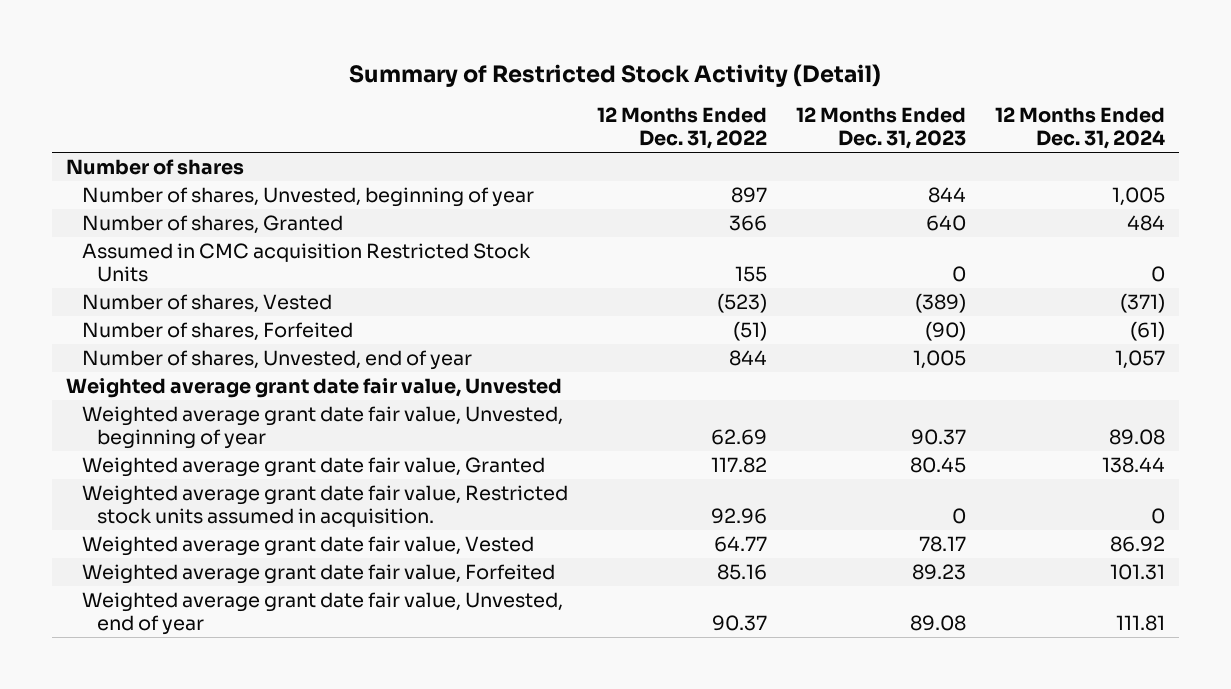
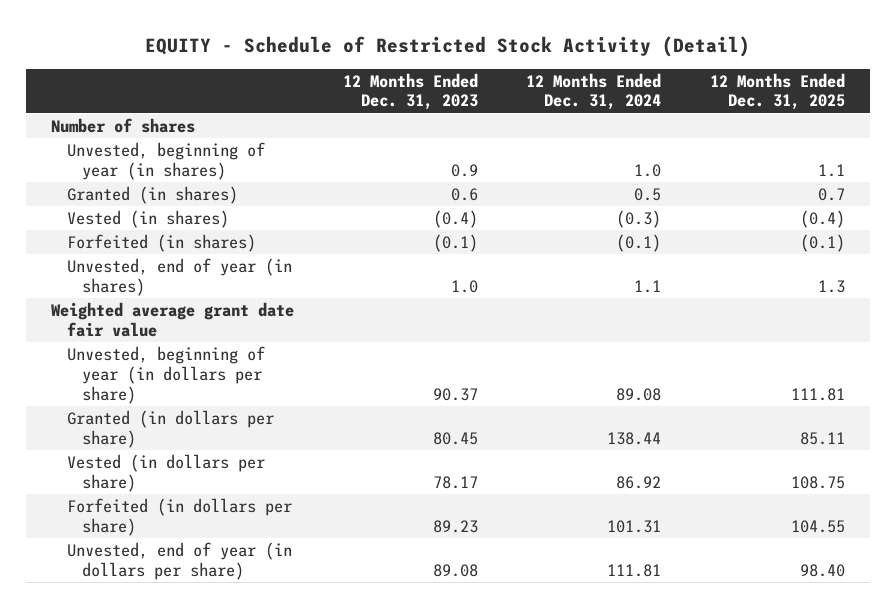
- Summary of Restricted Stock Activity (Detail)
+ EQUITY - Schedule of Restricted Stock Activity (Detail)
- | 12 Months Ended Dec. 31, 2022 | 12 Months Ended Dec. 31, 2023 | 12 Months Ended Dec. 31, 2024
+ | 12 Months Ended Dec. 31, 2023 | 12 Months Ended Dec. 31, 2024 | 12 Months Ended Dec. 31, 2025
- Number of shares, Unvested, beginning of year | 897 | 844 | 1,005
- Number of shares, Granted | 366 | 640 | 484
- Assumed in CMC acquisition Restricted Stock Units | 155 | 0 | 0
- Number of shares, Vested | (523) | (389) | (371)
- Number of shares, Forfeited | (51) | (90) | (61)
- Number of shares, Unvested, end of year | 844 | 1,005 | 1,057
- Weighted average grant date fair value, Unvested
- Weighted average grant date fair value, Unvested, beginning of year | 62.69 | 90.37 | 89.08
- Weighted average grant date fair value, Granted | 117.82 | 80.45 | 138.44
- Weighted average grant date fair value, Restricted stock units assumed in acquisition. | 92.96 | 0 | 0
- Weighted average grant date fair value, Vested | 64.77 | 78.17 | 86.92
- Weighted average grant date fair value, Forfeited | 85.16 | 89.23 | 101.31
- Weighted average grant date fair value, Unvested, end of year | 90.37 | 89.08 | 111.81
+ Unvested, beginning of year (in shares) | 0.9 | 1.0 | 1.1
+ Granted (in shares) | 0.6 | 0.5 | 0.7
+ Vested (in shares) | (0.4) | (0.3) | (0.4)
+ Forfeited (in shares) | (0.1) | (0.1) | (0.1)
+ Unvested, end of year (in shares) | 1.0 | 1.1 | 1.3
+ Weighted average grant date fair value
+ Unvested, beginning of year (in dollars per share) | 90.37 | 89.08 | 111.81
+ Granted (in dollars per share) | 80.45 | 138.44 | 85.11
+ Vested (in dollars per share) | 78.17 | 86.92 | 108.75
+ Forfeited (in dollars per share) | 89.23 | 101.31 | 104.55
+ Unvested, end of year (in dollars per share) | 89.08 | 111.81 | 98.40

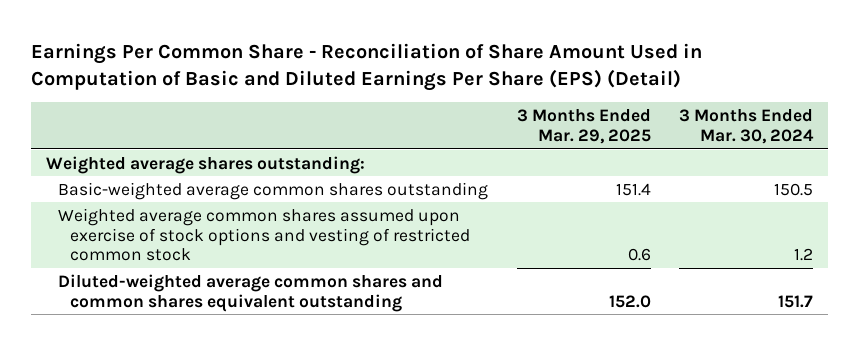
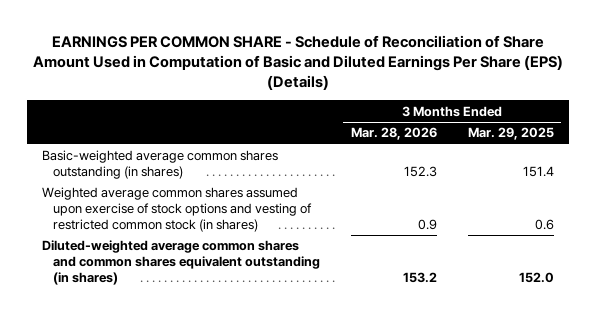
- Earnings Per Common Share - Reconciliation of Share Amount Used in Computation of Basic and Diluted Earnings Per Share (EPS) (Detail)
+ EARNINGS PER COMMON SHARE - Schedule of Reconciliation of Share Amount Used in Computation of Basic and Diluted Earnings Per Share (EPS) (Details)
- | 3 Months Ended Mar. 29, 2025 | 3 Months Ended Mar. 30, 2024
+ | 3 Months Ended Mar. 28, 2026 | 3 Months Ended Mar. 29, 2025
- Weighted average shares outstanding:
- Basic-weighted average common shares outstanding | 151.4 | 150.5
- Weighted average common shares assumed upon exercise of stock options and vesting of restricted common stock | 0.6 | 1.2
- Diluted-weighted average common shares and common shares equivalent outstanding | 152.0 | 151.7
+ Basic-weighted average common shares outstanding (in shares) | 152.3 | 151.4
+ Weighted average common shares assumed upon exercise of stock options and vesting of restricted common stock (in shares) | 0.9 | 0.6
+ Diluted-weighted average common shares and common shares equivalent outstanding (in shares) | 153.2 | 152.0

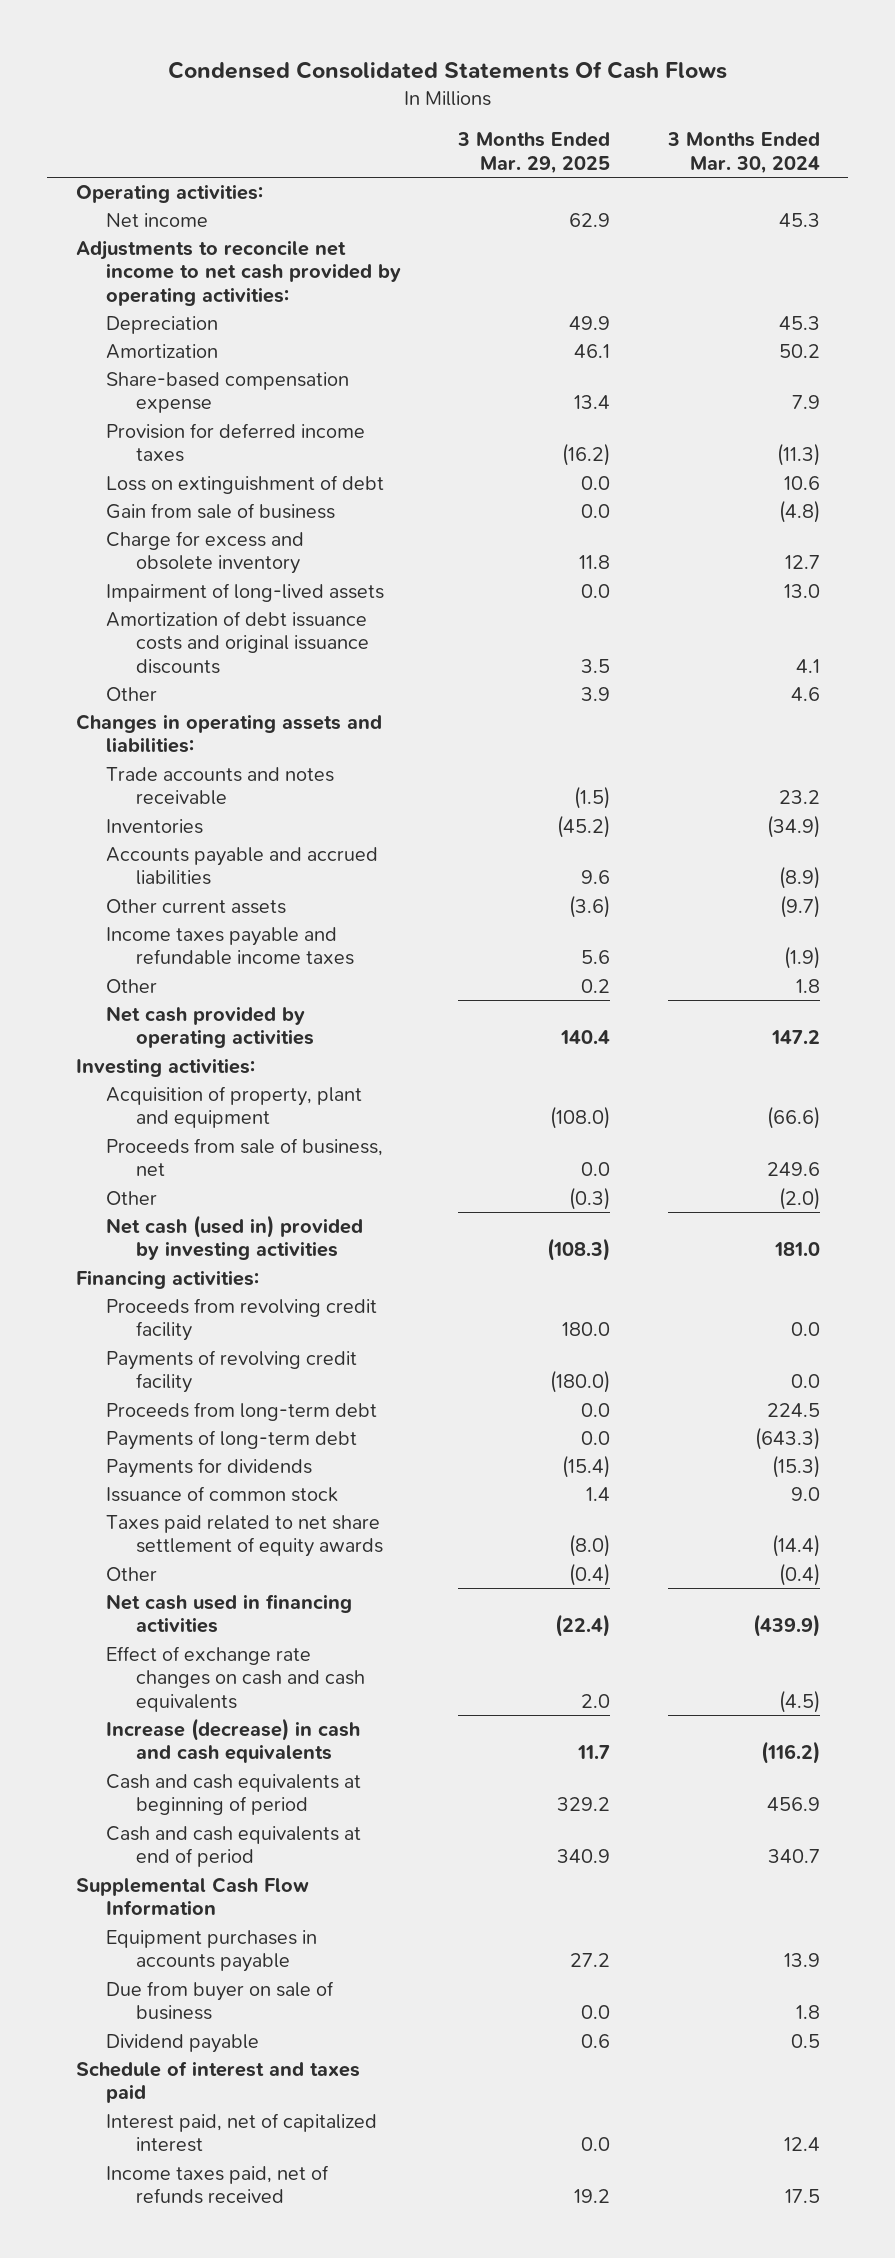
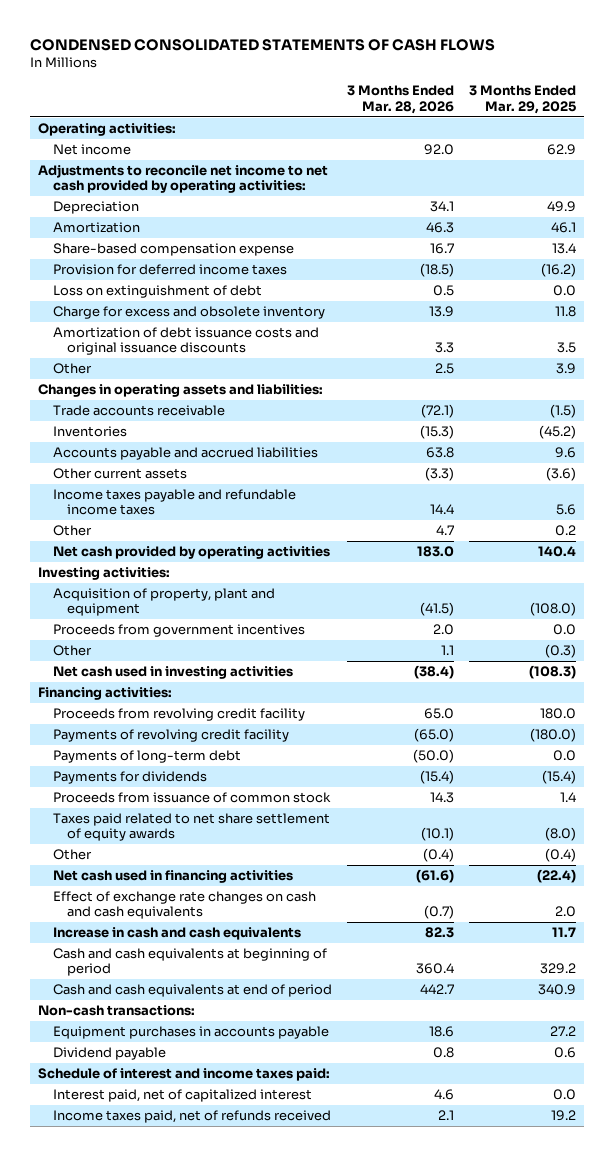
- Condensed Consolidated Statements Of Cash Flows
+ CONDENSED CONSOLIDATED STATEMENTS OF CASH FLOWS
- | 3 Months Ended Mar. 29, 2025 | 3 Months Ended Mar. 30, 2024
+ | 3 Months Ended Mar. 28, 2026 | 3 Months Ended Mar. 29, 2025
- Gain from sale of business | 0.0 | (4.8)
- Impairment of long-lived assets | 0.0 | 13.0
- Trade accounts and notes receivable | (1.5) | 23.2
+ Trade accounts receivable | (72.1) | (1.5)
- Proceeds from sale of business, net | 0.0 | 249.6
+ Proceeds from government incentives | 2.0 | 0.0
- Net cash (used in) provided by investing activities | (108.3) | 181.0
+ Net cash used in investing activities | (38.4) | (108.3)
- Proceeds from long-term debt | 0.0 | 224.5
- Issuance of common stock | 1.4 | 9.0
+ Proceeds from issuance of common stock | 14.3 | 1.4
- Increase (decrease) in cash and cash equivalents | 11.7 | (116.2)
+ Increase in cash and cash equivalents | 82.3 | 11.7
- Supplemental Cash Flow Information
+ Non-cash transactions:
- Due from buyer on sale of business | 0.0 | 1.8
- Schedule of interest and taxes paid
+ Schedule of interest and income taxes paid:

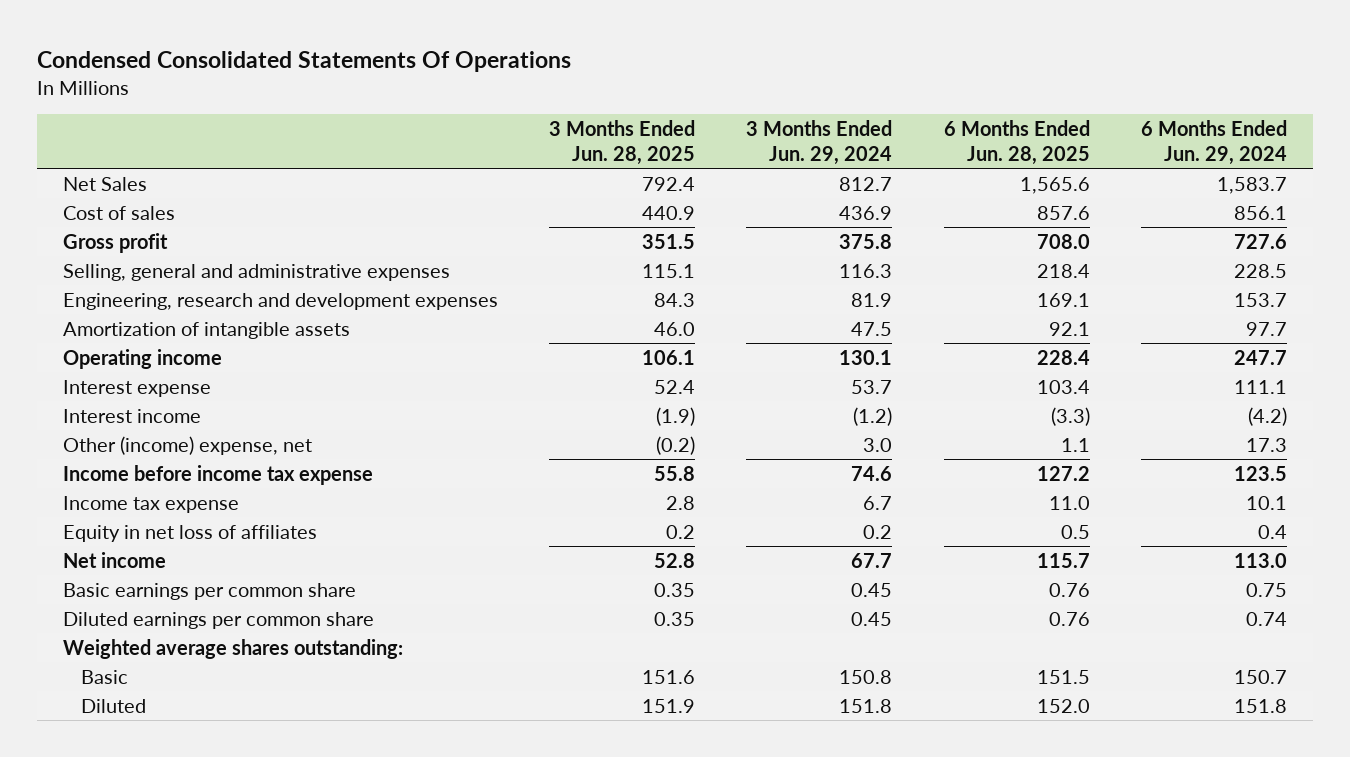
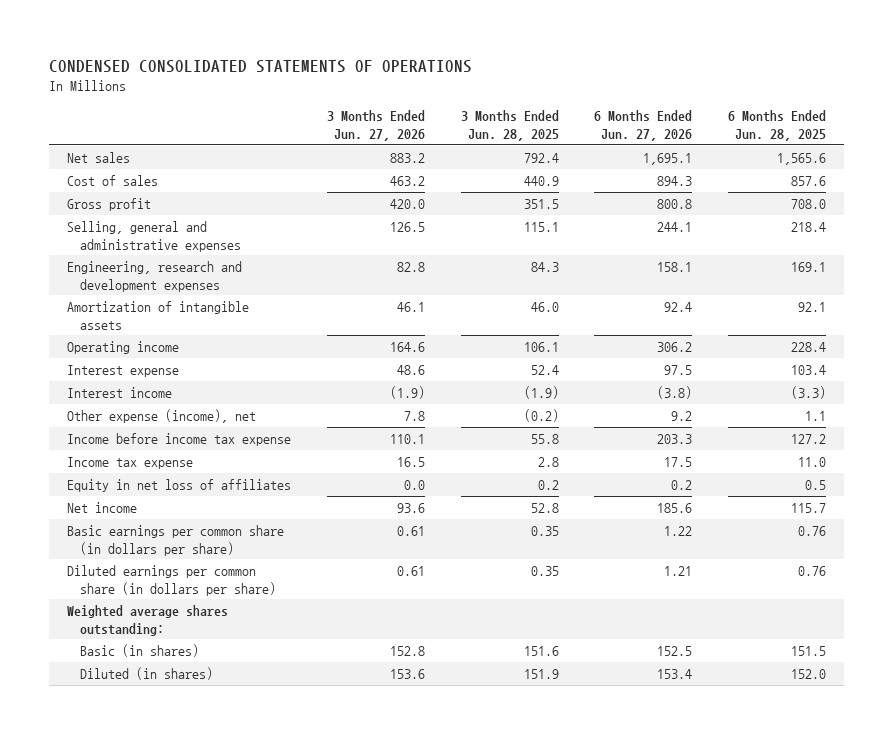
- Condensed Consolidated Statements Of Operations
+ CONDENSED CONSOLIDATED STATEMENTS OF OPERATIONS
- | 3 Months Ended Jun. 28, 2025 | 3 Months Ended Jun. 29, 2024 | 6 Months Ended Jun. 28, 2025 | 6 Months Ended Jun. 29, 2024
+ | 3 Months Ended Jun. 27, 2026 | 3 Months Ended Jun. 28, 2025 | 6 Months Ended Jun. 27, 2026 | 6 Months Ended Jun. 28, 2025
- Net Sales | 792.4 | 812.7 | 1,565.6 | 1,583.7
+ Net sales | 883.2 | 792.4 | 1,695.1 | 1,565.6
- Other (income) expense, net | (0.2) | 3.0 | 1.1 | 17.3
+ Other expense (income), net | 7.8 | (0.2) | 9.2 | 1.1
- Basic earnings per common share | 0.35 | 0.45 | 0.76 | 0.75
- Diluted earnings per common share | 0.35 | 0.45 | 0.76 | 0.74
+ Basic earnings per common share (in dollars per share) | 0.61 | 0.35 | 1.22 | 0.76
+ Diluted earnings per common share (in dollars per share) | 0.61 | 0.35 | 1.21 | 0.76
- Basic | 151.6 | 150.8 | 151.5 | 150.7
- Diluted | 151.9 | 151.8 | 152.0 | 151.8
+ Basic (in shares) | 152.8 | 151.6 | 152.5 | 151.5
+ Diluted (in shares) | 153.6 | 151.9 | 153.4 | 152.0

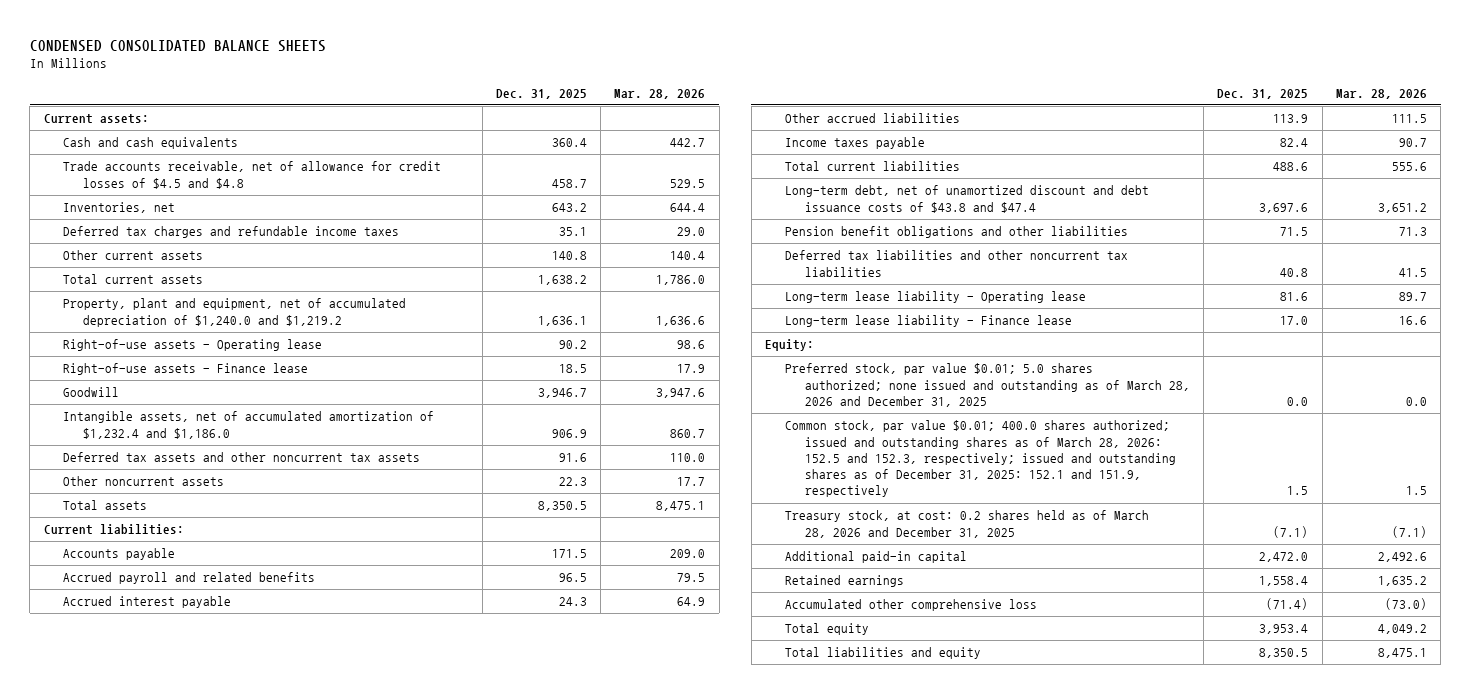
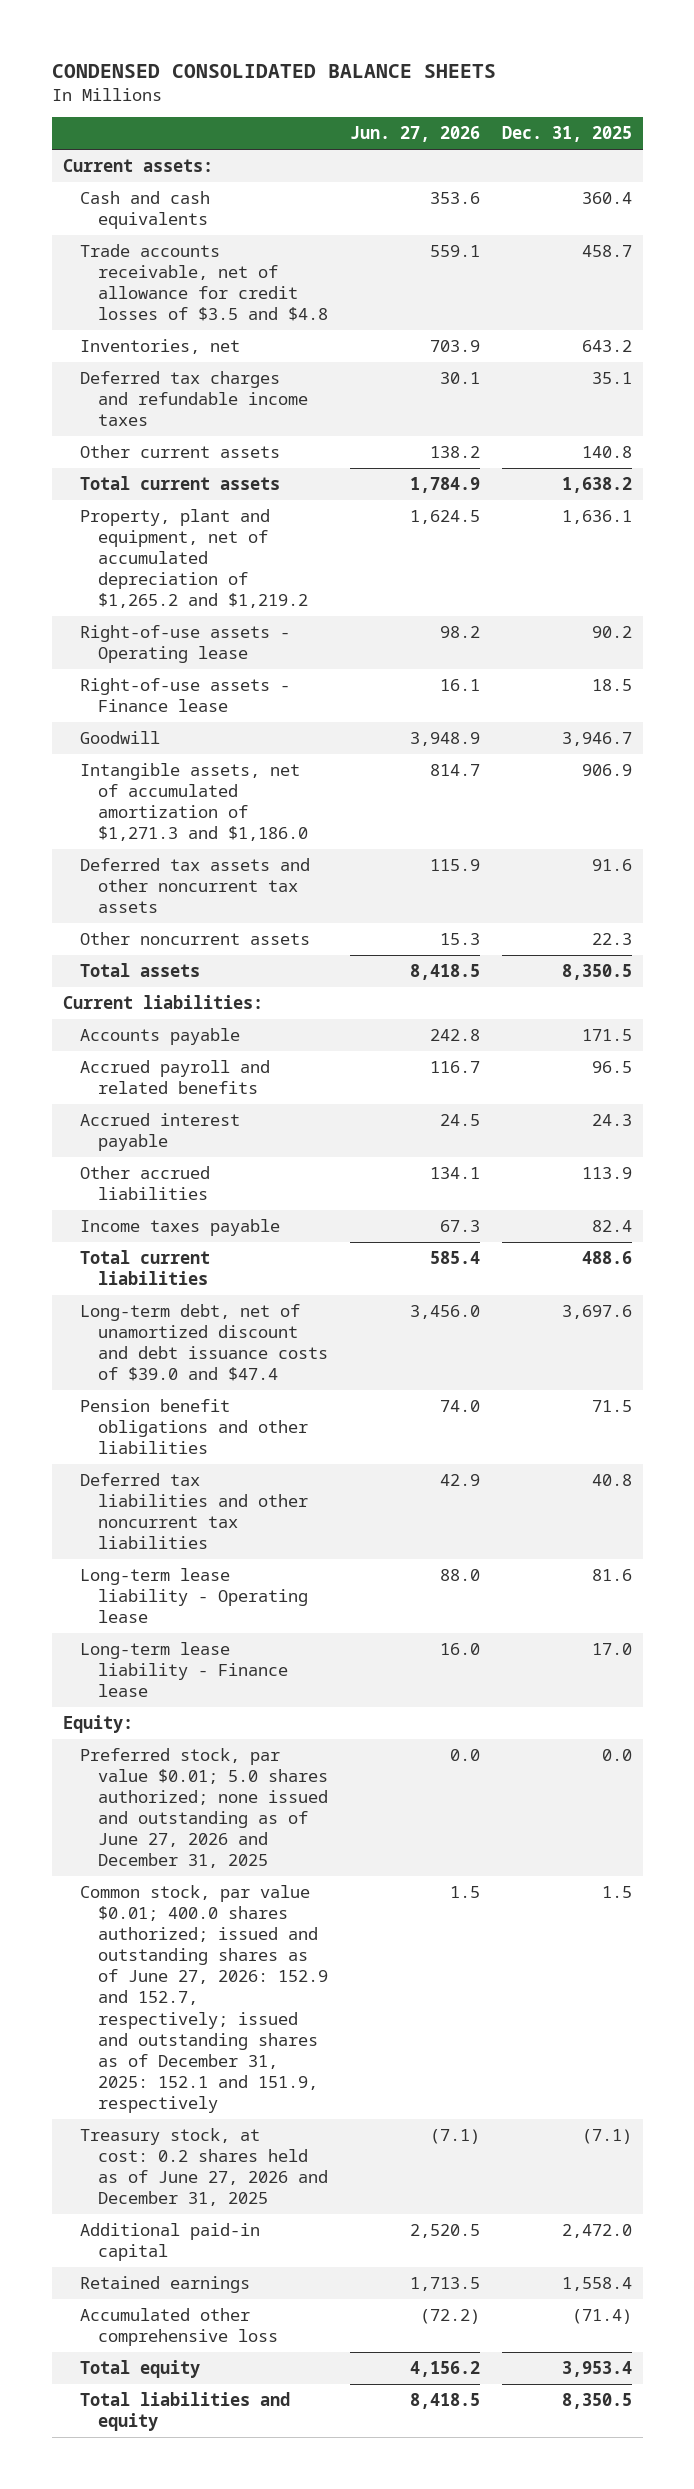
- | Dec. 31, 2025 | Mar. 28, 2026
+ | Jun. 27, 2026 | Dec. 31, 2025
- Trade accounts receivable, net of allowance for credit losses of $4.5 and $4.8 | 458.7 | 529.5
+ Trade accounts receivable, net of allowance for credit losses of $3.5 and $4.8 | 559.1 | 458.7
- Property, plant and equipment, net of accumulated depreciation of $1,240.0 and $1,219.2 | 1,636.1 | 1,636.6
+ Property, plant and equipment, net of accumulated depreciation of $1,265.2 and $1,219.2 | 1,624.5 | 1,636.1
- Intangible assets, net of accumulated amortization of $1,232.4 and $1,186.0 | 906.9 | 860.7
+ Intangible assets, net of accumulated amortization of $1,271.3 and $1,186.0 | 814.7 | 906.9
- Long-term debt, net of unamortized discount and debt issuance costs of $43.8 and $47.4 | 3,697.6 | 3,651.2
+ Long-term debt, net of unamortized discount and debt issuance costs of $39.0 and $47.4 | 3,456.0 | 3,697.6
- Preferred stock, par value $0.01; 5.0 shares authorized; none issued and outstanding as of March 28, 2026 and December 31, 2025 | 0.0 | 0.0
- Common stock, par value $0.01; 400.0 shares authorized; issued and outstanding shares as of March 28, 2026: 152.5 and 152.3, respectively; issued and outstanding shares as of December 31, 2025: 152.1 and 151.9, respectively | 1.5 | 1.5
- Treasury stock, at cost: 0.2 shares held as of March 28, 2026 and December 31, 2025 | (7.1) | (7.1)
+ Preferred stock, par value $0.01; 5.0 shares authorized; none issued and outstanding as of June 27, 2026 and December 31, 2025 | 0.0 | 0.0
+ Common stock, par value $0.01; 400.0 shares authorized; issued and outstanding shares as of June 27, 2026: 152.9 and 152.7, respectively; issued and outstanding shares as of December 31, 2025: 152.1 and 151.9, respectively | 1.5 | 1.5
+ Treasury stock, at cost: 0.2 shares held as of June 27, 2026 and December 31, 2025 | (7.1) | (7.1)

